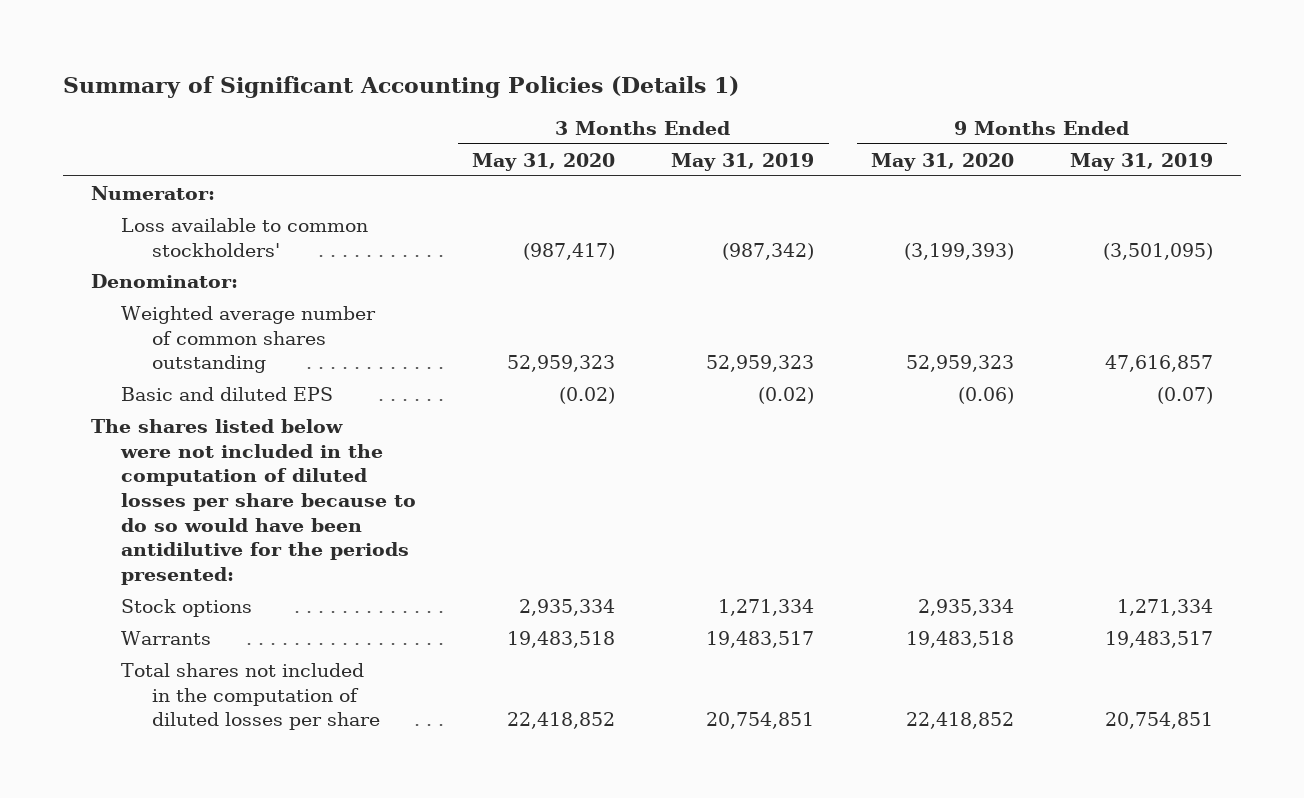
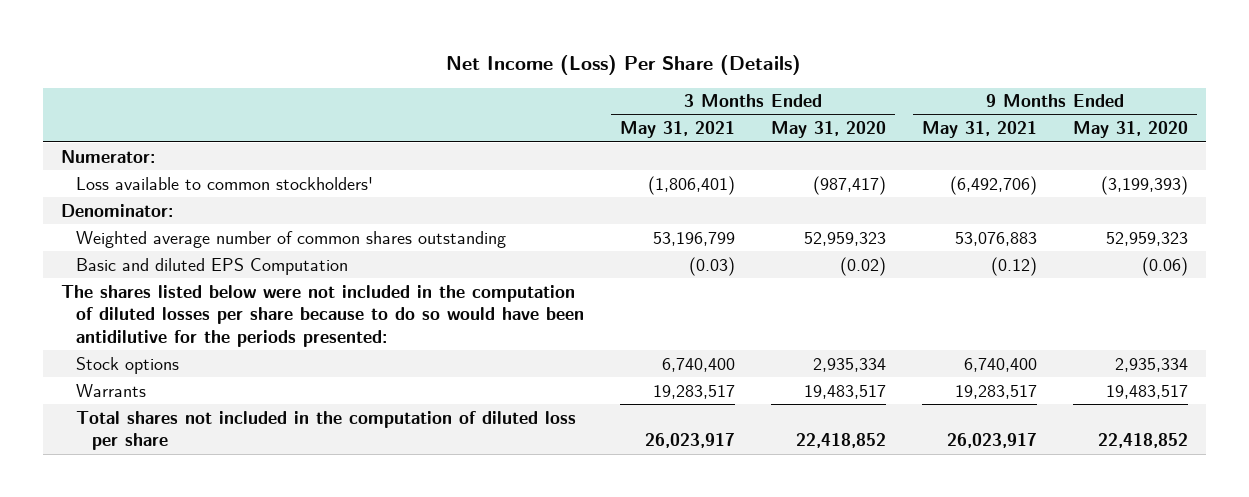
- Summary of Significant Accounting Policies (Details 1)
+ Net Income (Loss) Per Share (Details)
- | 3 Months Ended May 31, 2020 | 3 Months Ended May 31, 2019 | 9 Months Ended May 31, 2020 | 9 Months Ended May 31, 2019
+ | 3 Months Ended May 31, 2021 | 3 Months Ended May 31, 2020 | 9 Months Ended May 31, 2021 | 9 Months Ended May 31, 2020
- Basic and diluted EPS | (0.02) | (0.02) | (0.06) | (0.07)
+ Basic and diluted EPS Computation | (0.03) | (0.02) | (0.12) | (0.06)
- Warrants | 19,483,518 | 19,483,517 | 19,483,518 | 19,483,517
- Total shares not included in the computation of diluted losses per share | 22,418,852 | 20,754,851 | 22,418,852 | 20,754,851
+ Warrants | 19,283,517 | 19,483,517 | 19,283,517 | 19,483,517
+ Total shares not included in the computation of diluted loss per share | 26,023,917 | 22,418,852 | 26,023,917 | 22,418,852

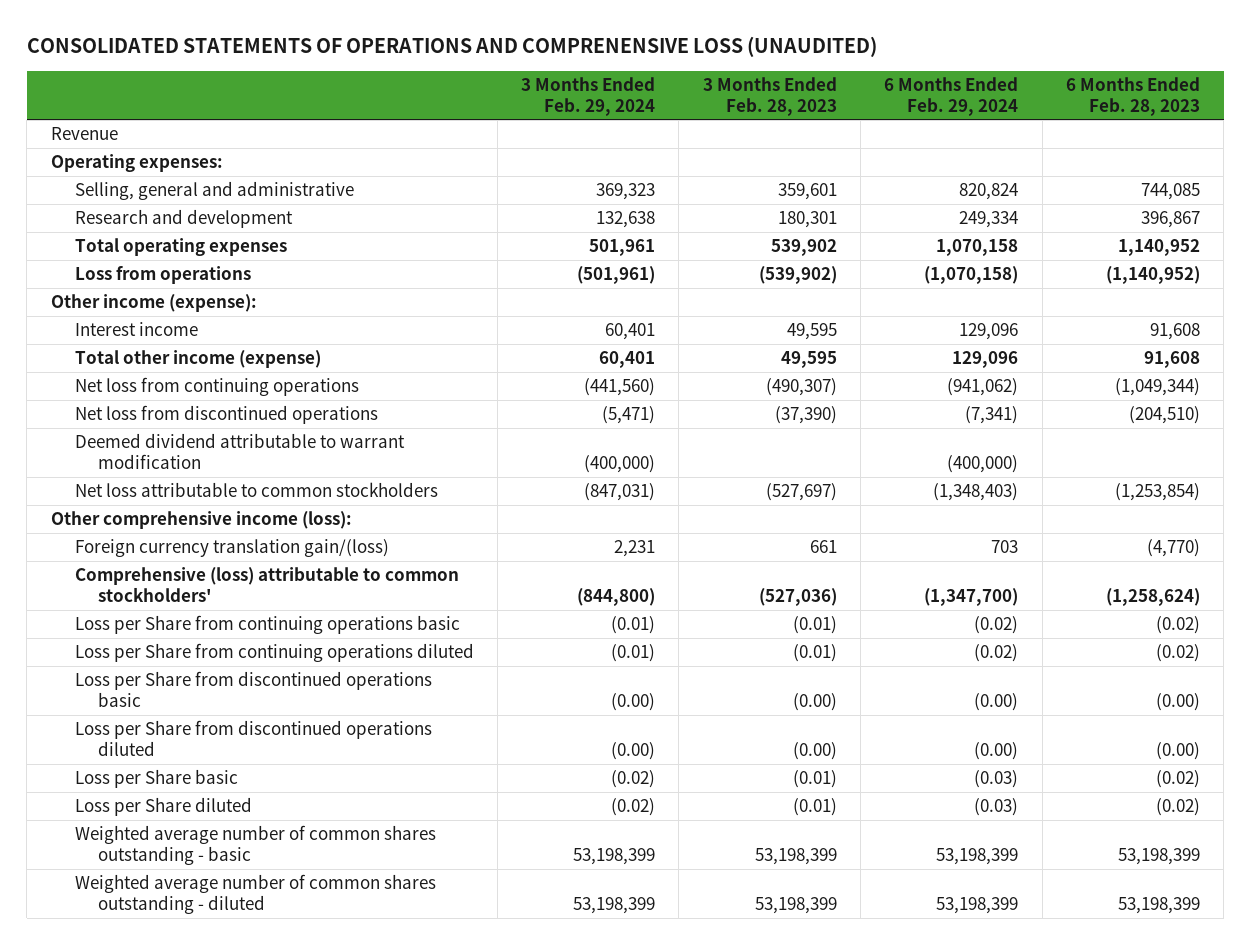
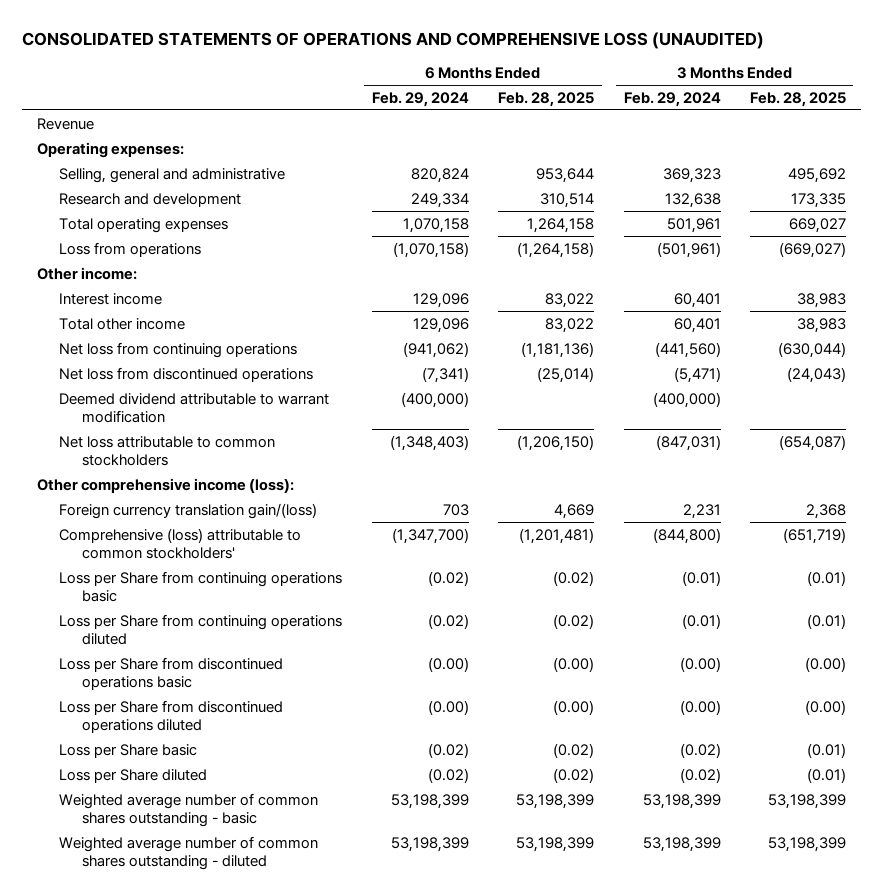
- CONSOLIDATED STATEMENTS OF OPERATIONS AND COMPRENENSIVE LOSS (UNAUDITED)
+ CONSOLIDATED STATEMENTS OF OPERATIONS AND COMPREHENSIVE LOSS (UNAUDITED)
- | 3 Months Ended Feb. 29, 2024 | 3 Months Ended Feb. 28, 2023 | 6 Months Ended Feb. 29, 2024 | 6 Months Ended Feb. 28, 2023
+ | 6 Months Ended Feb. 29, 2024 | 6 Months Ended Feb. 28, 2025 | 3 Months Ended Feb. 29, 2024 | 3 Months Ended Feb. 28, 2025
- Other income (expense):
+ Other income:
- Total other income (expense) | 60,401 | 49,595 | 129,096 | 91,608
+ Total other income | 129,096 | 83,022 | 60,401 | 38,983
- Loss per Share basic | (0.02) | (0.01) | (0.03) | (0.02)
- Loss per Share diluted | (0.02) | (0.01) | (0.03) | (0.02)
+ Loss per Share basic | (0.02) | (0.02) | (0.02) | (0.01)
+ Loss per Share diluted | (0.02) | (0.02) | (0.02) | (0.01)

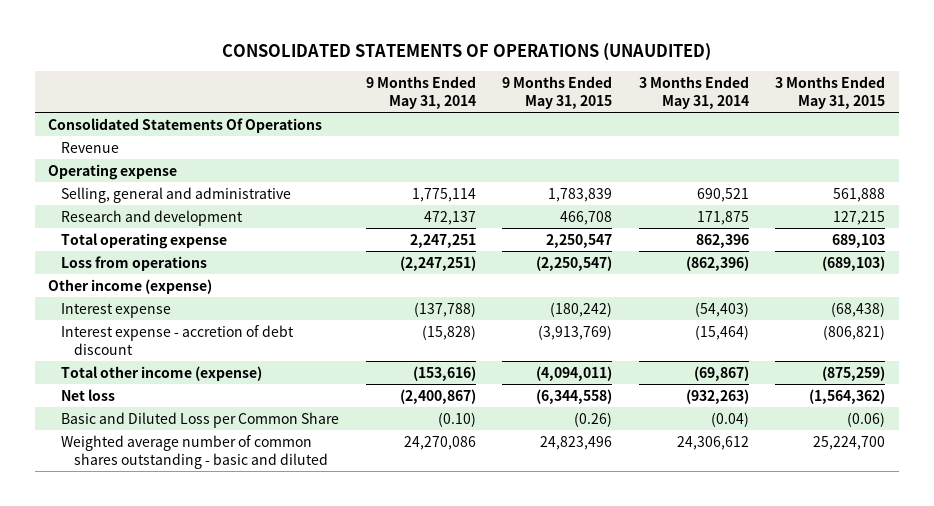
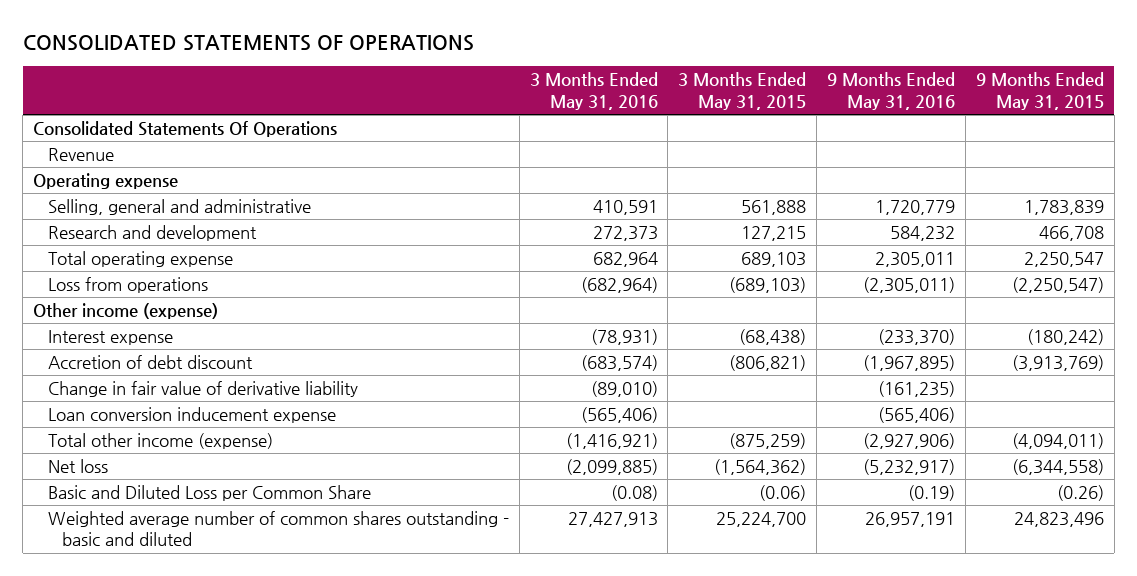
- CONSOLIDATED STATEMENTS OF OPERATIONS (UNAUDITED)
+ CONSOLIDATED STATEMENTS OF OPERATIONS
- | 9 Months Ended May 31, 2014 | 9 Months Ended May 31, 2015 | 3 Months Ended May 31, 2014 | 3 Months Ended May 31, 2015
+ | 3 Months Ended May 31, 2016 | 3 Months Ended May 31, 2015 | 9 Months Ended May 31, 2016 | 9 Months Ended May 31, 2015
- Interest expense - accretion of debt discount | (15,828) | (3,913,769) | (15,464) | (806,821)
+ Accretion of debt discount | (683,574) | (806,821) | (1,967,895) | (3,913,769)
+ Change in fair value of derivative liability | (89,010) | | (161,235) |
+ Loan conversion inducement expense | (565,406) | | (565,406) |

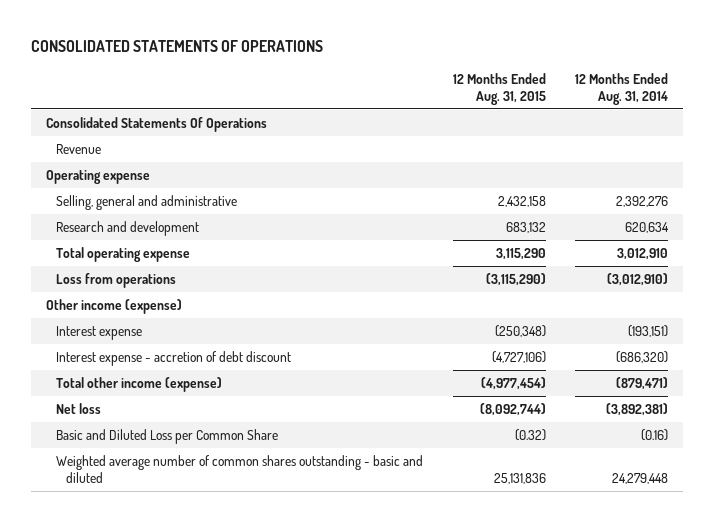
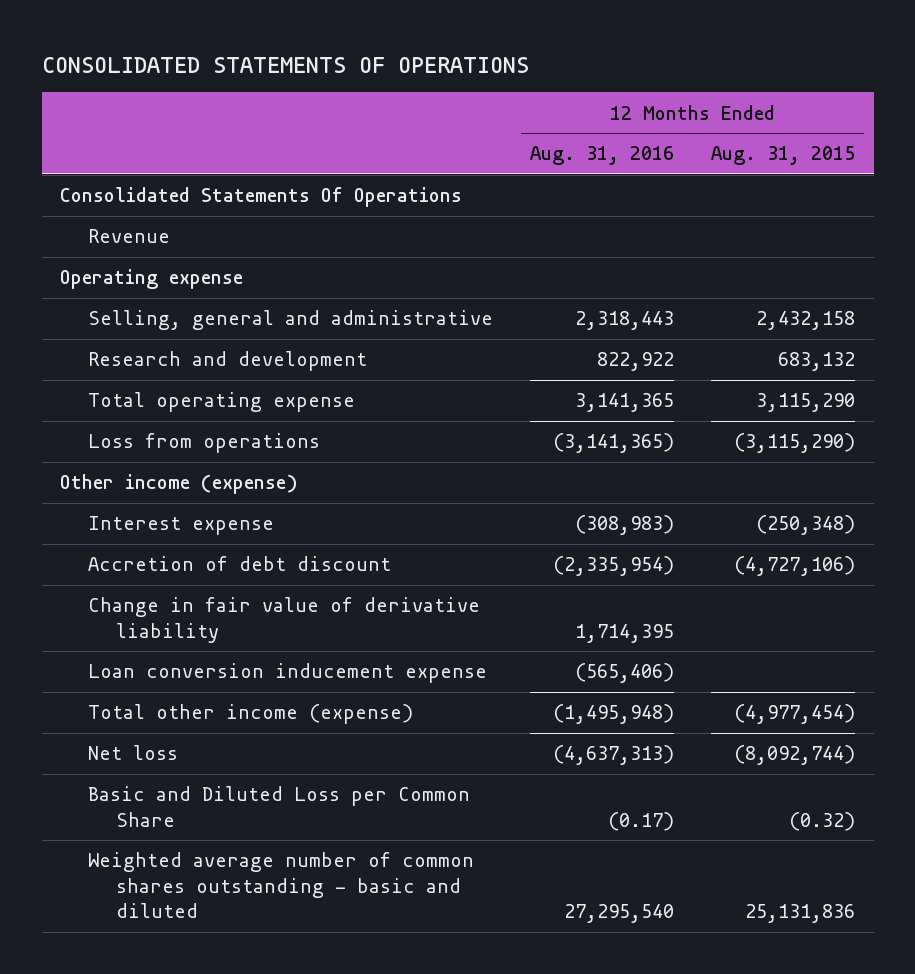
- | 12 Months Ended Aug. 31, 2015 | 12 Months Ended Aug. 31, 2014
+ | 12 Months Ended Aug. 31, 2016 | 12 Months Ended Aug. 31, 2015
- Interest expense - accretion of debt discount | (4,727,106) | (686,320)
+ Accretion of debt discount | (2,335,954) | (4,727,106)
+ Change in fair value of derivative liability | 1,714,395 |
+ Loan conversion inducement expense | (565,406) |

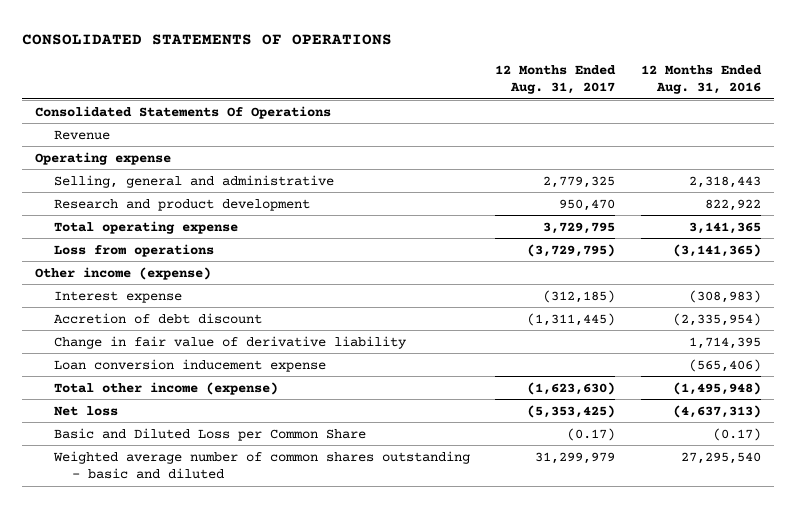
- | 12 Months Ended Aug. 31, 2016 | 12 Months Ended Aug. 31, 2015
+ | 12 Months Ended Aug. 31, 2017 | 12 Months Ended Aug. 31, 2016
- Research and development | 822,922 | 683,132
+ Research and product development | 950,470 | 822,922

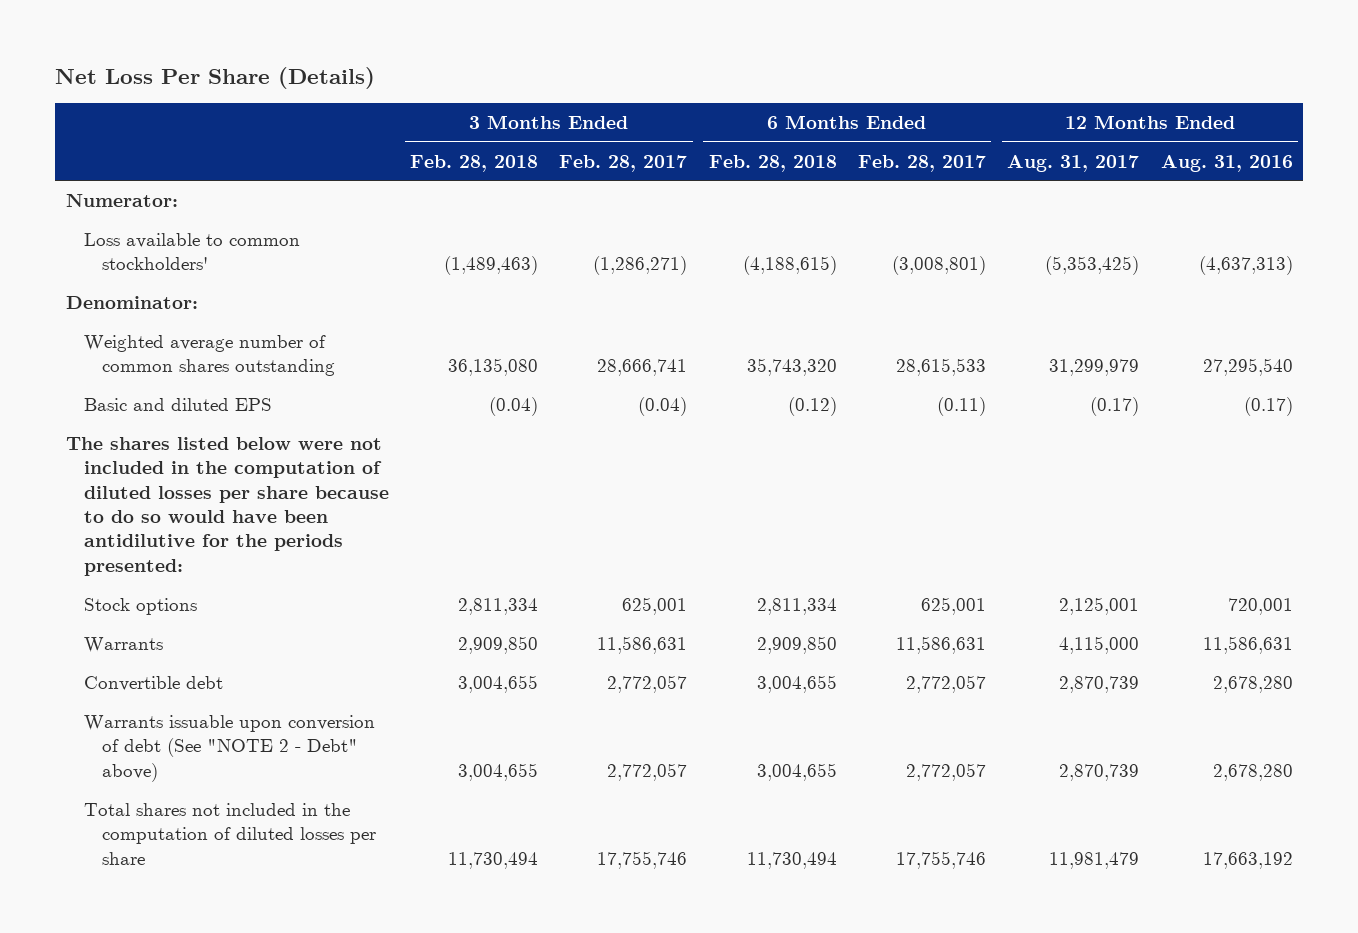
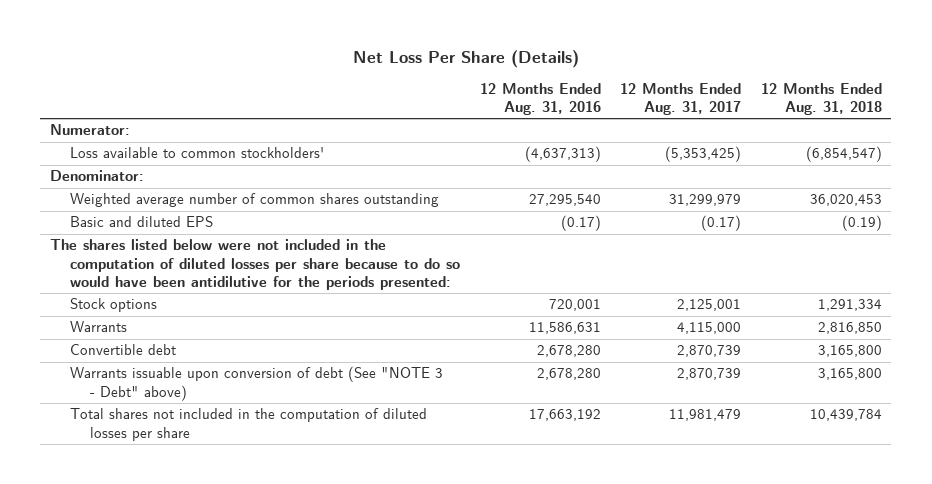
- | 3 Months Ended Feb. 28, 2018 | 3 Months Ended Feb. 28, 2017 | 6 Months Ended Feb. 28, 2018 | 6 Months Ended Feb. 28, 2017 | 12 Months Ended Aug. 31, 2017 | 12 Months Ended Aug. 31, 2016
+ | 12 Months Ended Aug. 31, 2016 | 12 Months Ended Aug. 31, 2017 | 12 Months Ended Aug. 31, 2018
- Warrants issuable upon conversion of debt (See "NOTE 2 - Debt" above) | 3,004,655 | 2,772,057 | 3,004,655 | 2,772,057 | 2,870,739 | 2,678,280
+ Warrants issuable upon conversion of debt (See "NOTE 3 - Debt" above) | 2,678,280 | 2,870,739 | 3,165,800

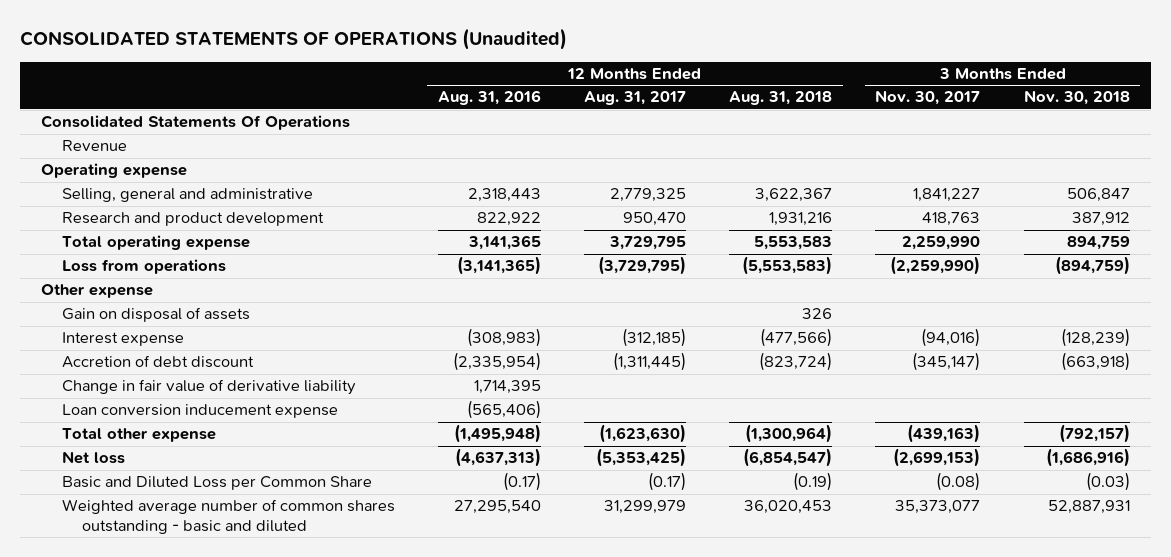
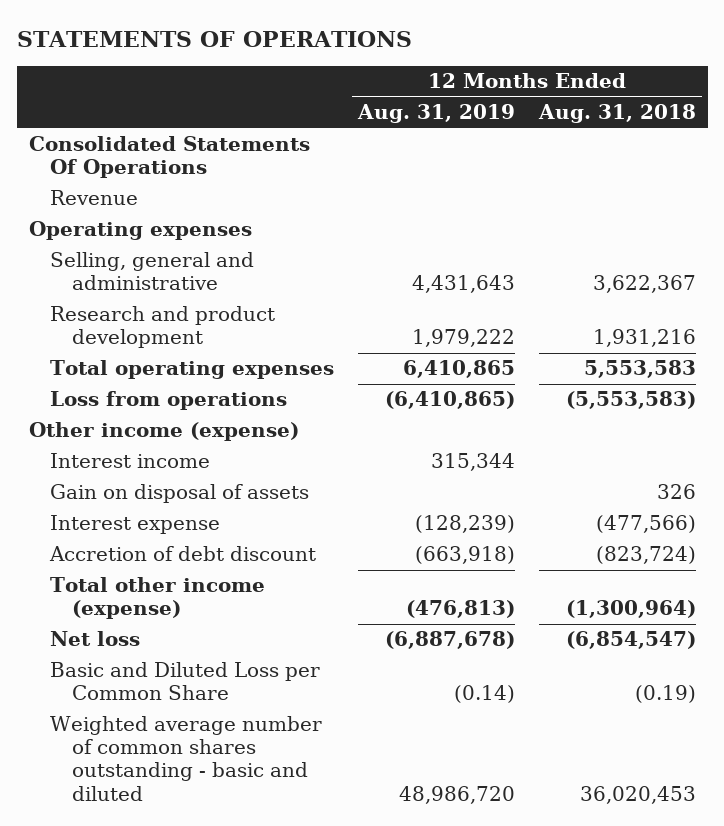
- CONSOLIDATED STATEMENTS OF OPERATIONS (Unaudited)
+ STATEMENTS OF OPERATIONS
- | 12 Months Ended Aug. 31, 2016 | 12 Months Ended Aug. 31, 2017 | 12 Months Ended Aug. 31, 2018 | 3 Months Ended Nov. 30, 2017 | 3 Months Ended Nov. 30, 2018
+ | 12 Months Ended Aug. 31, 2019 | 12 Months Ended Aug. 31, 2018
- Operating expense
+ Operating expenses
- Total operating expense | 3,141,365 | 3,729,795 | 5,553,583 | 2,259,990 | 894,759
+ Total operating expenses | 6,410,865 | 5,553,583
- Other expense
+ Other income (expense)
+ Interest income | 315,344 |
- Change in fair value of derivative liability | 1,714,395 | | | |
- Loan conversion inducement expense | (565,406) | | | |
- Total other expense | (1,495,948) | (1,623,630) | (1,300,964) | (439,163) | (792,157)
+ Total other income (expense) | (476,813) | (1,300,964)

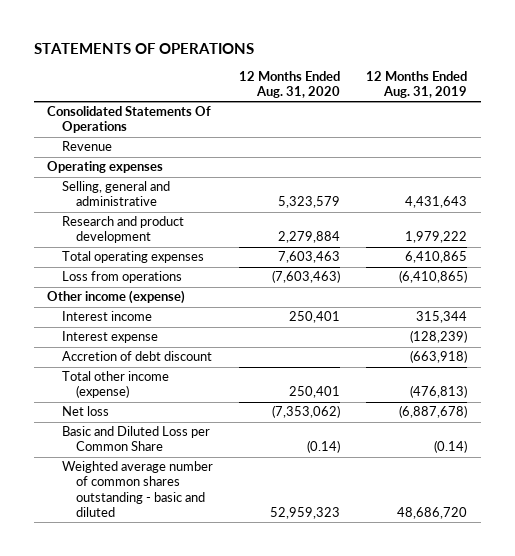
- | 12 Months Ended Aug. 31, 2019 | 12 Months Ended Aug. 31, 2018
+ | 12 Months Ended Aug. 31, 2020 | 12 Months Ended Aug. 31, 2019
- Gain on disposal of assets | | 326
- Weighted average number of common shares outstanding - basic and diluted | 48,986,720 | 36,020,453
+ Weighted average number of common shares outstanding - basic and diluted | 52,959,323 | 48,686,720

